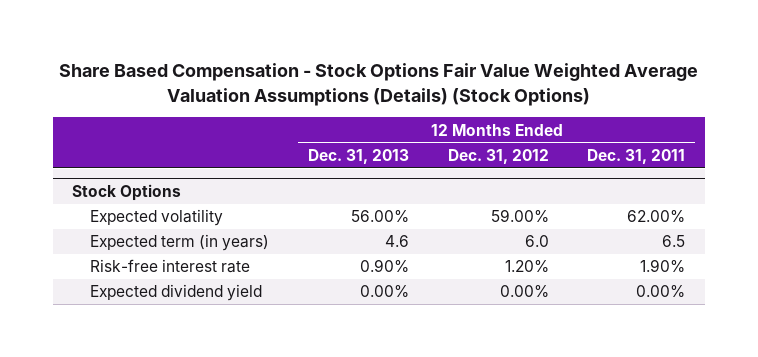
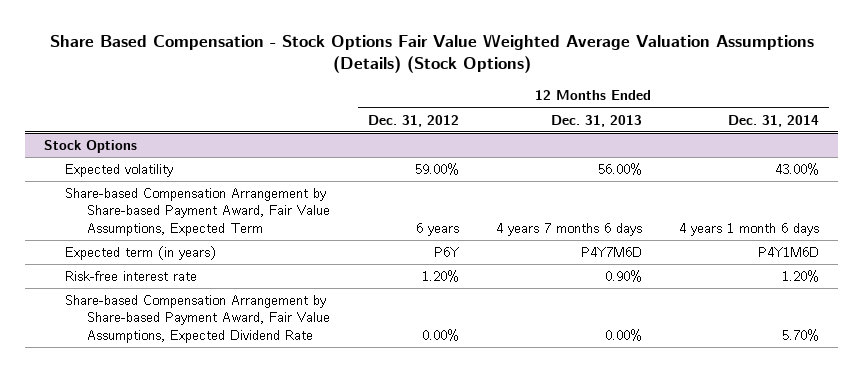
- | 12 Months Ended Dec. 31, 2013 | 12 Months Ended Dec. 31, 2012 | 12 Months Ended Dec. 31, 2011
+ | 12 Months Ended Dec. 31, 2012 | 12 Months Ended Dec. 31, 2013 | 12 Months Ended Dec. 31, 2014
@ Stock Options
- Expected term (in years) | 4.6 | 6.0 | 6.5
+ Share-based Compensation Arrangement by Share-based Payment Award, Fair Value Assumptions, Expected Term | 6 years | 4 years 7 months 6 days | 4 years 1 month 6 days
+ Expected term (in years) | P6Y | P4Y7M6D | P4Y1M6D
- Expected dividend yield | 0.00% | 0.00% | 0.00%
+ Share-based Compensation Arrangement by Share-based Payment Award, Fair Value Assumptions, Expected Dividend Rate | 0.00% | 0.00% | 5.70%

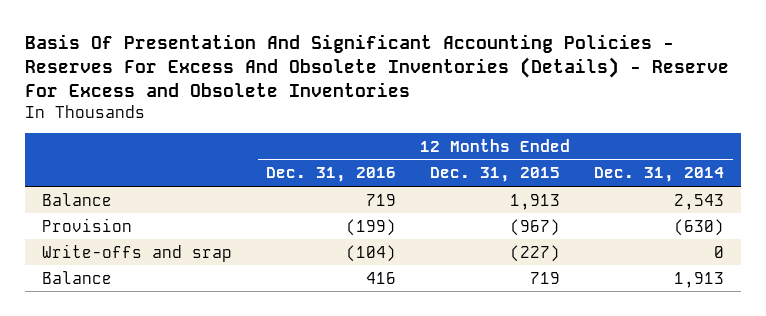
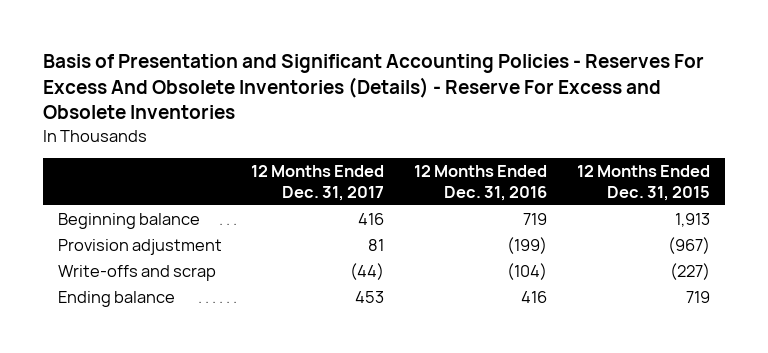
- Basis Of Presentation And Significant Accounting Policies - Reserves For Excess And Obsolete Inventories (Details) - Reserve For Excess and Obsolete Inventories
+ Basis of Presentation and Significant Accounting Policies - Reserves For Excess And Obsolete Inventories (Details) - Reserve For Excess and Obsolete Inventories
- | 12 Months Ended Dec. 31, 2016 | 12 Months Ended Dec. 31, 2015 | 12 Months Ended Dec. 31, 2014
+ | 12 Months Ended Dec. 31, 2017 | 12 Months Ended Dec. 31, 2016 | 12 Months Ended Dec. 31, 2015
- Balance | 719 | 1,913 | 2,543
- Provision | (199) | (967) | (630)
- Write-offs and srap | (104) | (227) | 0
- Balance | 416 | 719 | 1,913
+ Beginning balance | 416 | 719 | 1,913
+ Provision adjustment | 81 | (199) | (967)
+ Write-offs and scrap | (44) | (104) | (227)
+ Ending balance | 453 | 416 | 719

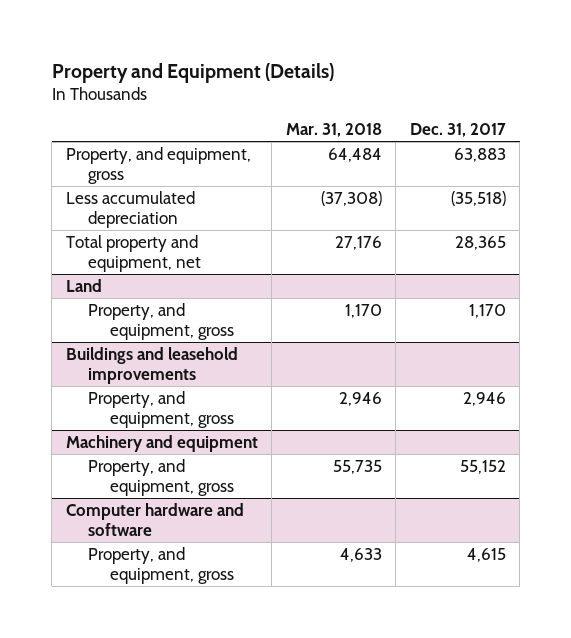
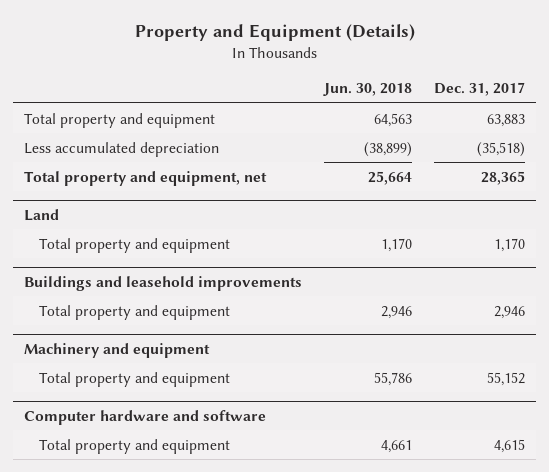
- | Mar. 31, 2018 | Dec. 31, 2017
+ | Jun. 30, 2018 | Dec. 31, 2017
- Property, and equipment, gross | 64,484 | 63,883
+ Total property and equipment | 64,563 | 63,883
@ Land
- Property, and equipment, gross | 1,170 | 1,170
+ Total property and equipment | 1,170 | 1,170
@ Buildings and leasehold improvements
- Property, and equipment, gross | 2,946 | 2,946
+ Total property and equipment | 2,946 | 2,946
@ Machinery and equipment
- Property, and equipment, gross | 55,735 | 55,152
+ Total property and equipment | 55,786 | 55,152
@ Computer hardware and software
- Property, and equipment, gross | 4,633 | 4,615
+ Total property and equipment | 4,661 | 4,615

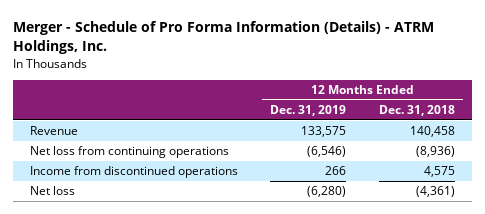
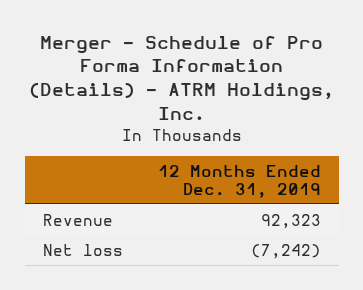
- | 12 Months Ended Dec. 31, 2019 | 12 Months Ended Dec. 31, 2018
+ | 12 Months Ended Dec. 31, 2019
- Revenue | 133,575 | 140,458
- Net loss from continuing operations | (6,546) | (8,936)
- Income from discontinued operations | 266 | 4,575
- Net loss | (6,280) | (4,361)
+ Revenue | 92,323
+ Net loss | (7,242)

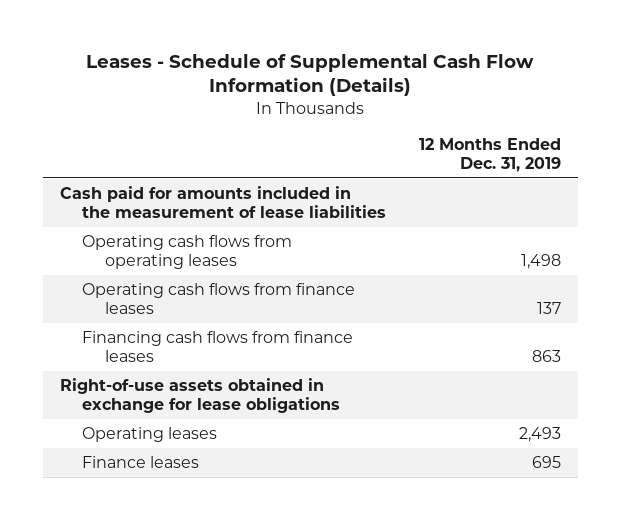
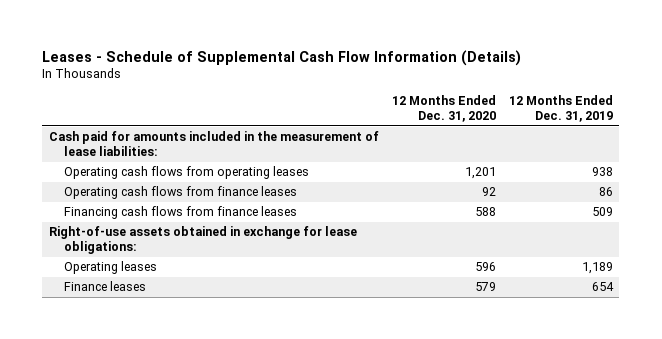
- | 12 Months Ended Dec. 31, 2019
+ | 12 Months Ended Dec. 31, 2020 | 12 Months Ended Dec. 31, 2019
- Cash paid for amounts included in the measurement of lease liabilities
- Operating cash flows from operating leases | 1,498
- Operating cash flows from finance leases | 137
- Financing cash flows from finance leases | 863
- Right-of-use assets obtained in exchange for lease obligations
- Operating leases | 2,493
- Finance leases | 695
+ Cash paid for amounts included in the measurement of lease liabilities:
+ Operating cash flows from operating leases | 1,201 | 938
+ Operating cash flows from finance leases | 92 | 86
+ Financing cash flows from finance leases | 588 | 509
+ Right-of-use assets obtained in exchange for lease obligations:
+ Operating leases | 596 | 1,189
+ Finance leases | 579 | 654

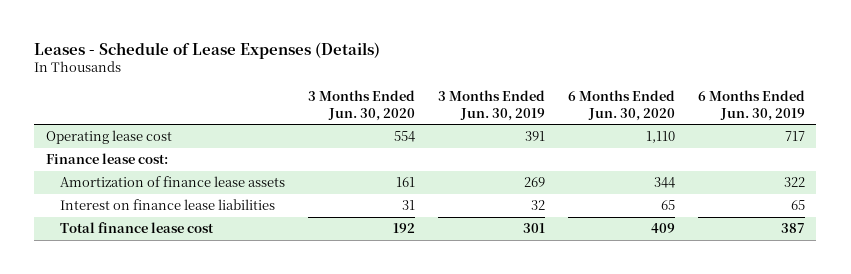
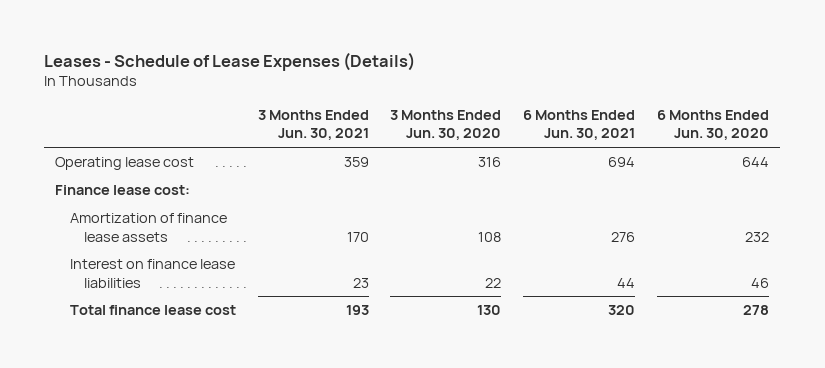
- | 3 Months Ended Jun. 30, 2020 | 3 Months Ended Jun. 30, 2019 | 6 Months Ended Jun. 30, 2020 | 6 Months Ended Jun. 30, 2019
+ | 3 Months Ended Jun. 30, 2021 | 3 Months Ended Jun. 30, 2020 | 6 Months Ended Jun. 30, 2021 | 6 Months Ended Jun. 30, 2020
- Operating lease cost | 554 | 391 | 1,110 | 717
+ Operating lease cost | 359 | 316 | 694 | 644
- Amortization of finance lease assets | 161 | 269 | 344 | 322
- Interest on finance lease liabilities | 31 | 32 | 65 | 65
- Total finance lease cost | 192 | 301 | 409 | 387
+ Amortization of finance lease assets | 170 | 108 | 276 | 232
+ Interest on finance lease liabilities | 23 | 22 | 44 | 46
+ Total finance lease cost | 193 | 130 | 320 | 278

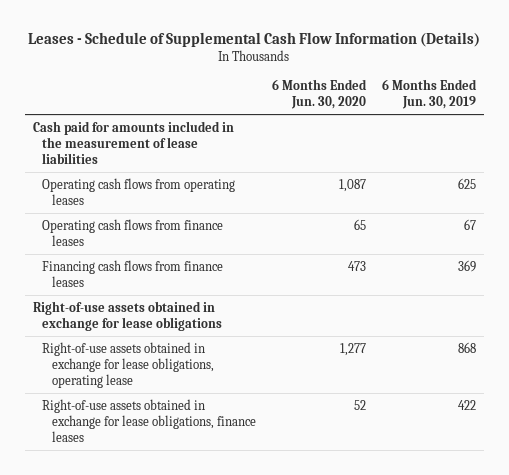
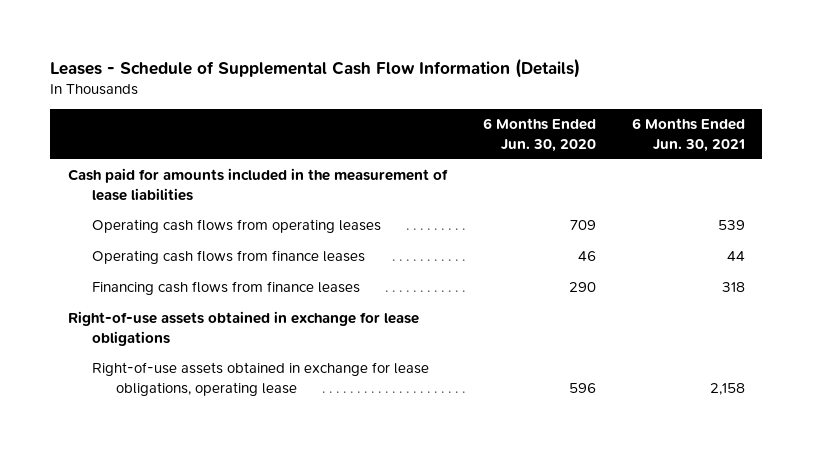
- | 6 Months Ended Jun. 30, 2020 | 6 Months Ended Jun. 30, 2019
+ | 6 Months Ended Jun. 30, 2020 | 6 Months Ended Jun. 30, 2021
- Operating cash flows from operating leases | 1,087 | 625
- Operating cash flows from finance leases | 65 | 67
- Financing cash flows from finance leases | 473 | 369
+ Operating cash flows from operating leases | 709 | 539
+ Operating cash flows from finance leases | 46 | 44
+ Financing cash flows from finance leases | 290 | 318
- Right-of-use assets obtained in exchange for lease obligations, operating lease | 1,277 | 868
- Right-of-use assets obtained in exchange for lease obligations, finance leases | 52 | 422
+ Right-of-use assets obtained in exchange for lease obligations, operating lease | 596 | 2,158

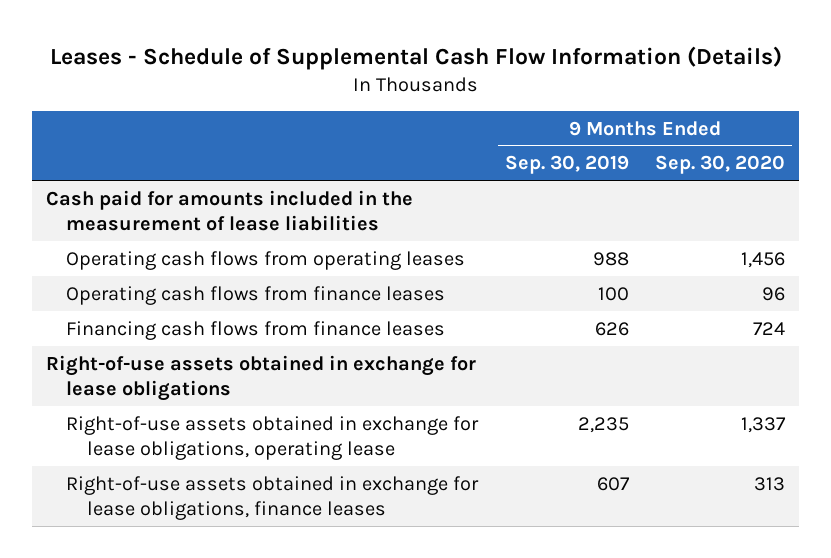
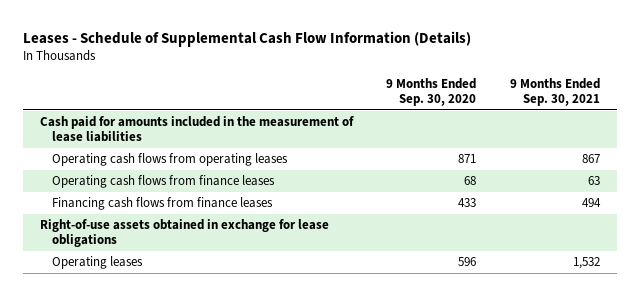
- | 9 Months Ended Sep. 30, 2019 | 9 Months Ended Sep. 30, 2020
+ | 9 Months Ended Sep. 30, 2020 | 9 Months Ended Sep. 30, 2021
- Operating cash flows from operating leases | 988 | 1,456
- Operating cash flows from finance leases | 100 | 96
- Financing cash flows from finance leases | 626 | 724
+ Operating cash flows from operating leases | 871 | 867
+ Operating cash flows from finance leases | 68 | 63
+ Financing cash flows from finance leases | 433 | 494
- Right-of-use assets obtained in exchange for lease obligations, operating lease | 2,235 | 1,337
- Right-of-use assets obtained in exchange for lease obligations, finance leases | 607 | 313
+ Operating leases | 596 | 1,532

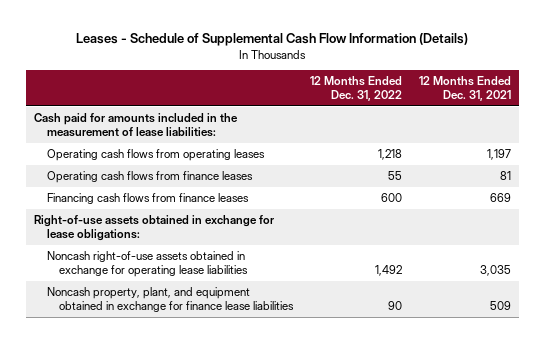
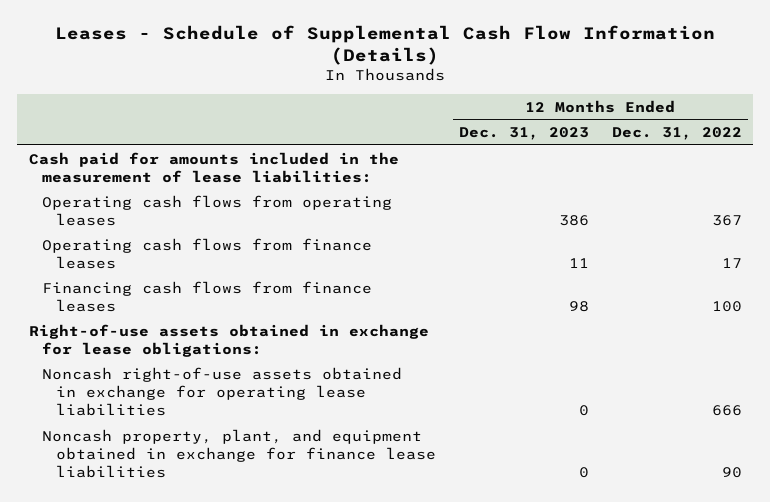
- | 12 Months Ended Dec. 31, 2022 | 12 Months Ended Dec. 31, 2021
+ | 12 Months Ended Dec. 31, 2023 | 12 Months Ended Dec. 31, 2022
- Operating cash flows from operating leases | 1,218 | 1,197
- Operating cash flows from finance leases | 55 | 81
- Financing cash flows from finance leases | 600 | 669
+ Operating cash flows from operating leases | 386 | 367
+ Operating cash flows from finance leases | 11 | 17
+ Financing cash flows from finance leases | 98 | 100
- Noncash right-of-use assets obtained in exchange for operating lease liabilities | 1,492 | 3,035
+ Noncash right-of-use assets obtained in exchange for operating lease liabilities | 0 | 666

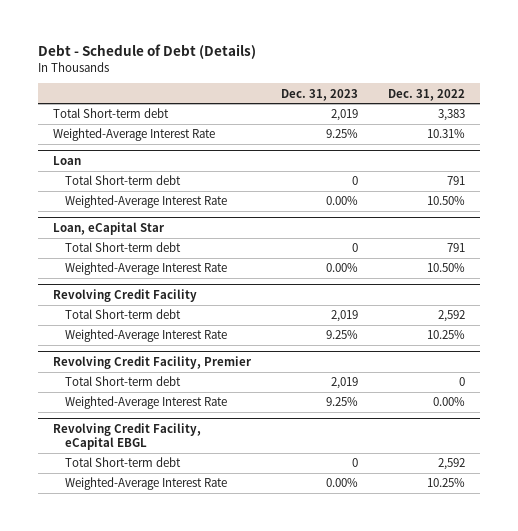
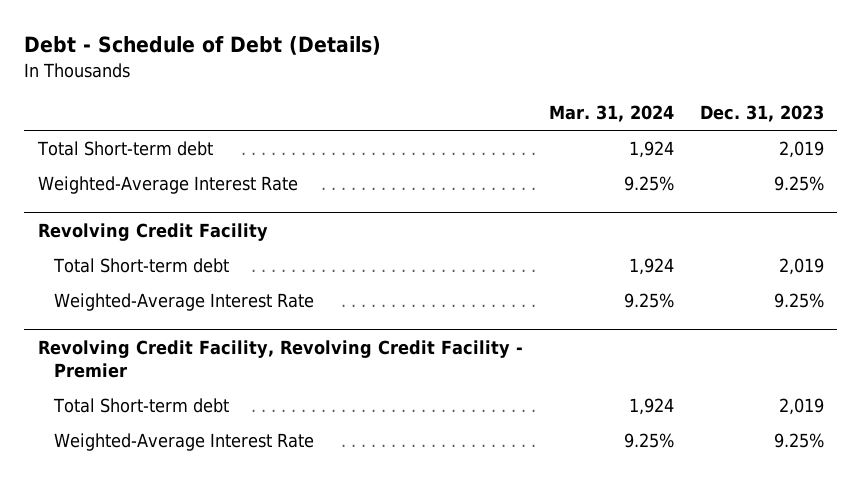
- | Dec. 31, 2023 | Dec. 31, 2022
+ | Mar. 31, 2024 | Dec. 31, 2023
- Loan
- Total Short-term debt | 0 | 791
- Weighted-Average Interest Rate | 0.00% | 10.50%
- Loan, eCapital Star
- Total Short-term debt | 0 | 791
- Weighted-Average Interest Rate | 0.00% | 10.50%
- Revolving Credit Facility, Premier
+ Revolving Credit Facility, Revolving Credit Facility - Premier
- Revolving Credit Facility, eCapital EBGL
- Total Short-term debt | 0 | 2,592
- Weighted-Average Interest Rate | 0.00% | 10.25%

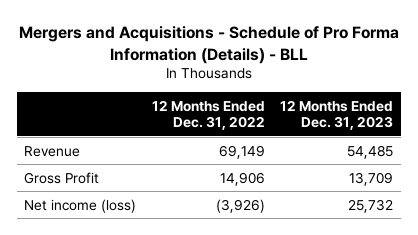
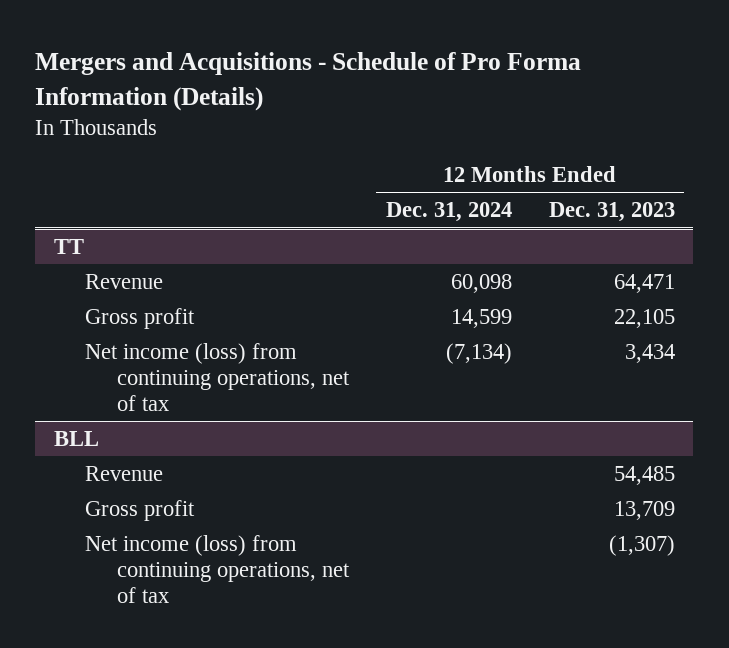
- Mergers and Acquisitions - Schedule of Pro Forma Information (Details) - BLL
+ Mergers and Acquisitions - Schedule of Pro Forma Information (Details)
- | 12 Months Ended Dec. 31, 2022 | 12 Months Ended Dec. 31, 2023
+ | 12 Months Ended Dec. 31, 2024 | 12 Months Ended Dec. 31, 2023
+ TT
+ Revenue | 60,098 | 64,471
+ Gross profit | 14,599 | 22,105
+ Net income (loss) from continuing operations, net of tax | (7,134) | 3,434
+ BLL
- Gross Profit | 14,906 | 13,709
- Net income (loss) | (3,926) | 25,732
+ Gross profit | | 13,709
+ Net income (loss) from continuing operations, net of tax | | (1,307)

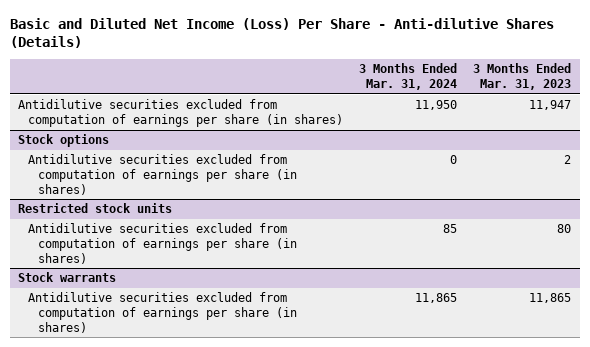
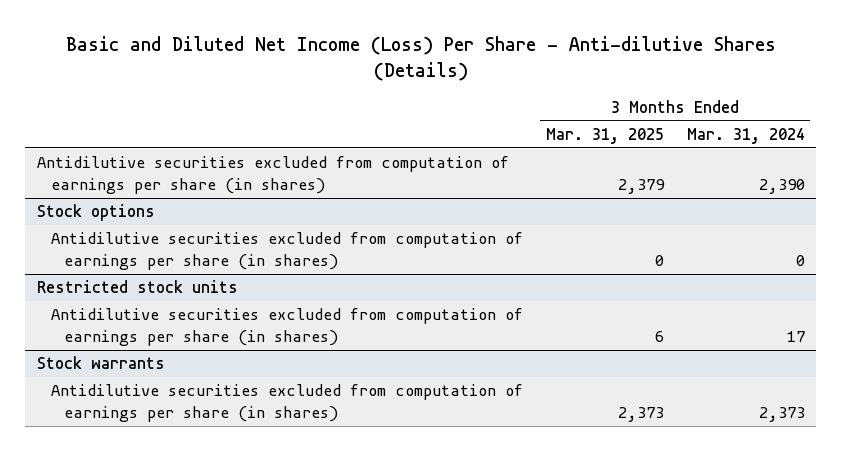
- | 3 Months Ended Mar. 31, 2024 | 3 Months Ended Mar. 31, 2023
+ | 3 Months Ended Mar. 31, 2025 | 3 Months Ended Mar. 31, 2024
- Antidilutive securities excluded from computation of earnings per share (in shares) | 11,950 | 11,947
+ Antidilutive securities excluded from computation of earnings per share (in shares) | 2,379 | 2,390
@ Restricted stock units
- Antidilutive securities excluded from computation of earnings per share (in shares) | 85 | 80
+ Antidilutive securities excluded from computation of earnings per share (in shares) | 6 | 17
@ Stock warrants
- Antidilutive securities excluded from computation of earnings per share (in shares) | 11,865 | 11,865
+ Antidilutive securities excluded from computation of earnings per share (in shares) | 2,373 | 2,373

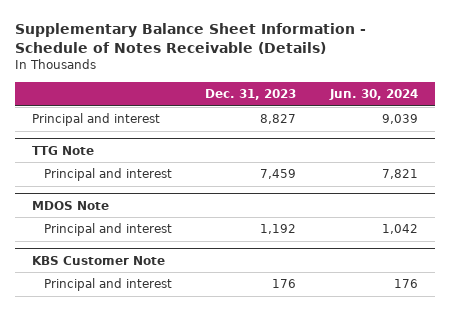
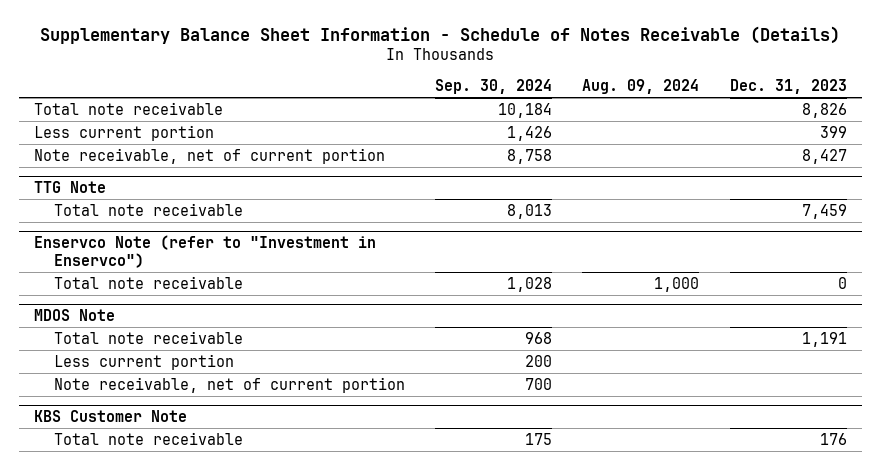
- | Dec. 31, 2023 | Jun. 30, 2024
+ | Sep. 30, 2024 | Aug. 09, 2024 | Dec. 31, 2023
- Principal and interest | 8,827 | 9,039
+ Total note receivable | 10,184 | | 8,826
+ Less current portion | 1,426 | | 399
+ Note receivable, net of current portion | 8,758 | | 8,427
@ TTG Note
- Principal and interest | 7,459 | 7,821
+ Total note receivable | 8,013 | | 7,459
+ Enservco Note (refer to "Investment in Enservco")
+ Total note receivable | 1,028 | 1,000 | 0
@ MDOS Note
- Principal and interest | 1,192 | 1,042
+ Total note receivable | 968 | | 1,191
+ Less current portion | 200 | |
+ Note receivable, net of current portion | 700 | |
@ KBS Customer Note
- Principal and interest | 176 | 176
+ Total note receivable | 175 | | 176

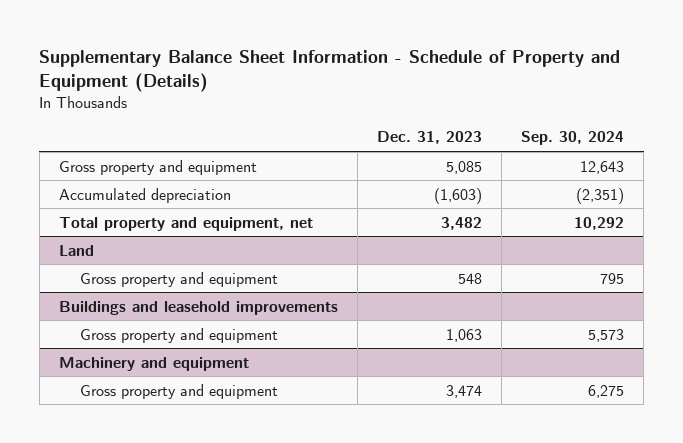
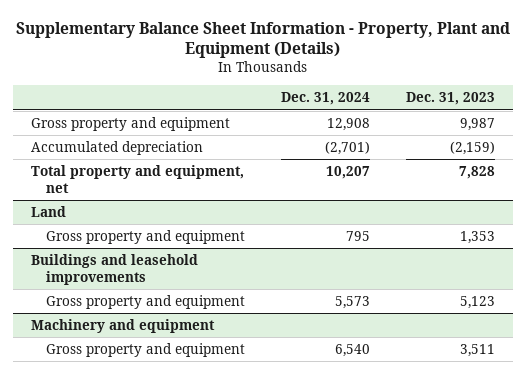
- Supplementary Balance Sheet Information - Schedule of Property and Equipment (Details)
+ Supplementary Balance Sheet Information - Property, Plant and Equipment (Details)
- | Dec. 31, 2023 | Sep. 30, 2024
+ | Dec. 31, 2024 | Dec. 31, 2023
- Gross property and equipment | 5,085 | 12,643
- Accumulated depreciation | (1,603) | (2,351)
- Total property and equipment, net | 3,482 | 10,292
+ Gross property and equipment | 12,908 | 9,987
+ Accumulated depreciation | (2,701) | (2,159)
+ Total property and equipment, net | 10,207 | 7,828
@ Land
- Gross property and equipment | 548 | 795
+ Gross property and equipment | 795 | 1,353
@ Buildings and leasehold improvements
- Gross property and equipment | 1,063 | 5,573
+ Gross property and equipment | 5,573 | 5,123
@ Machinery and equipment
- Gross property and equipment | 3,474 | 6,275
+ Gross property and equipment | 6,540 | 3,511

